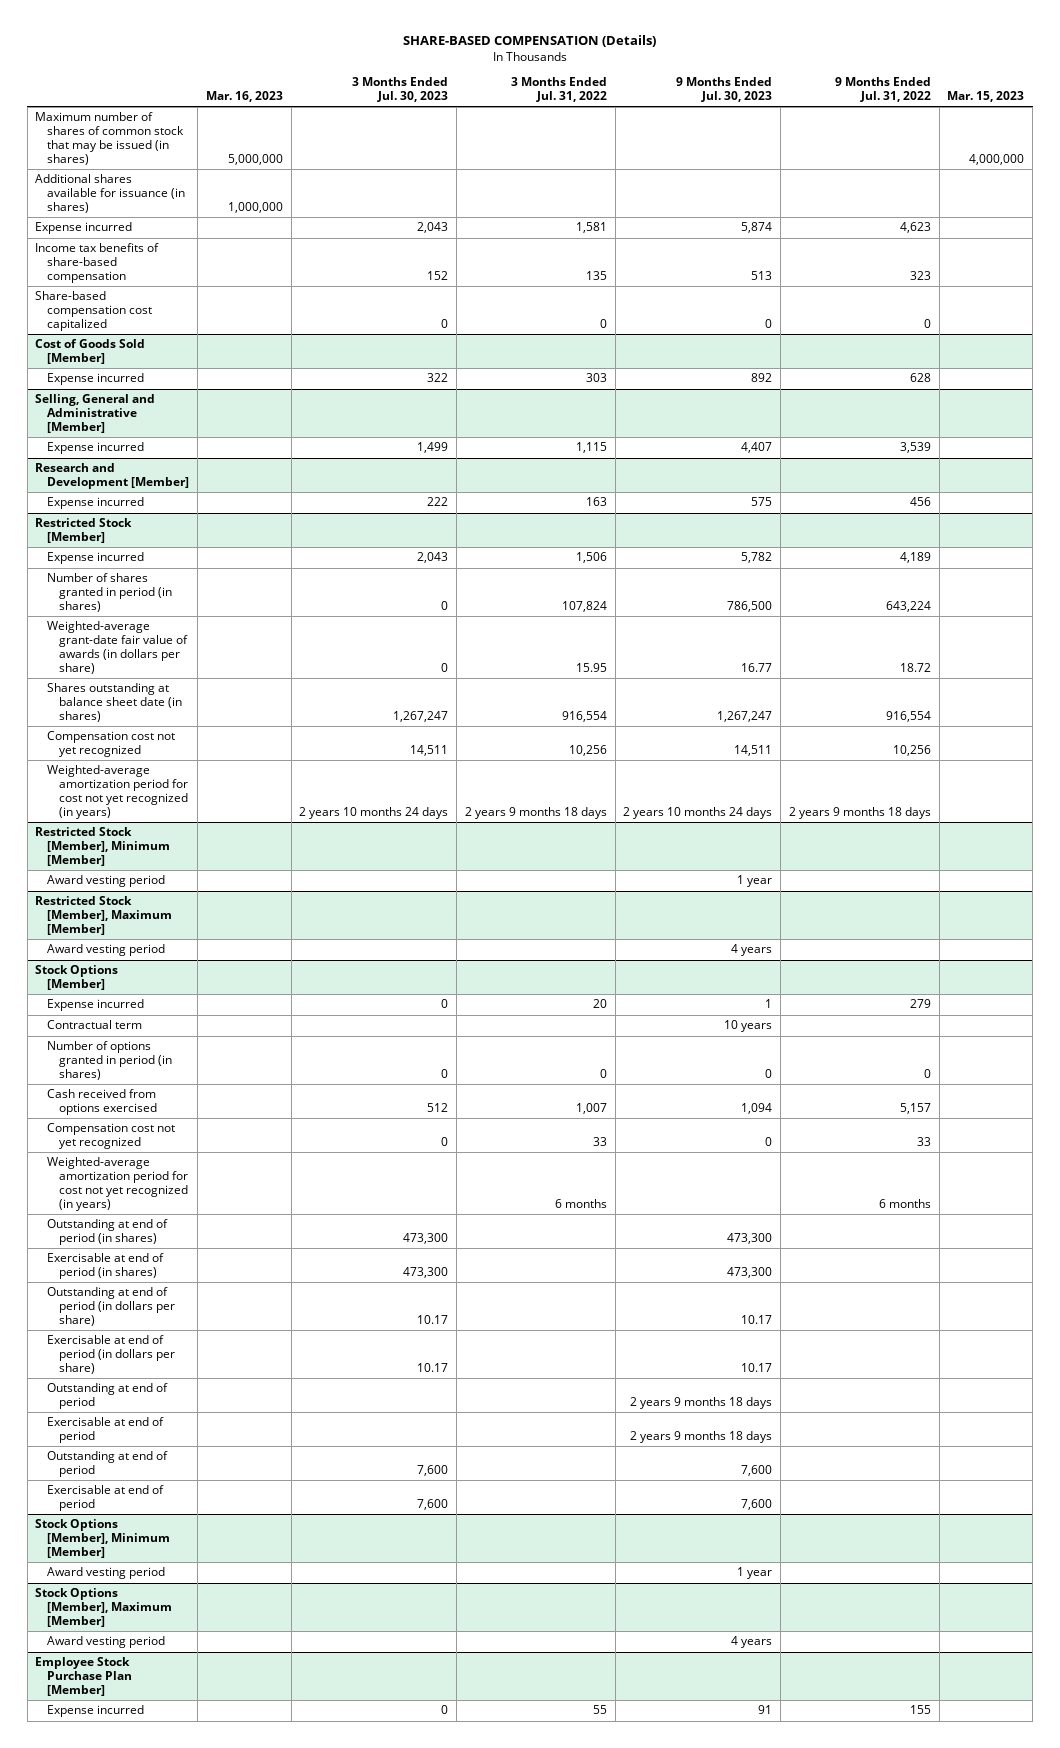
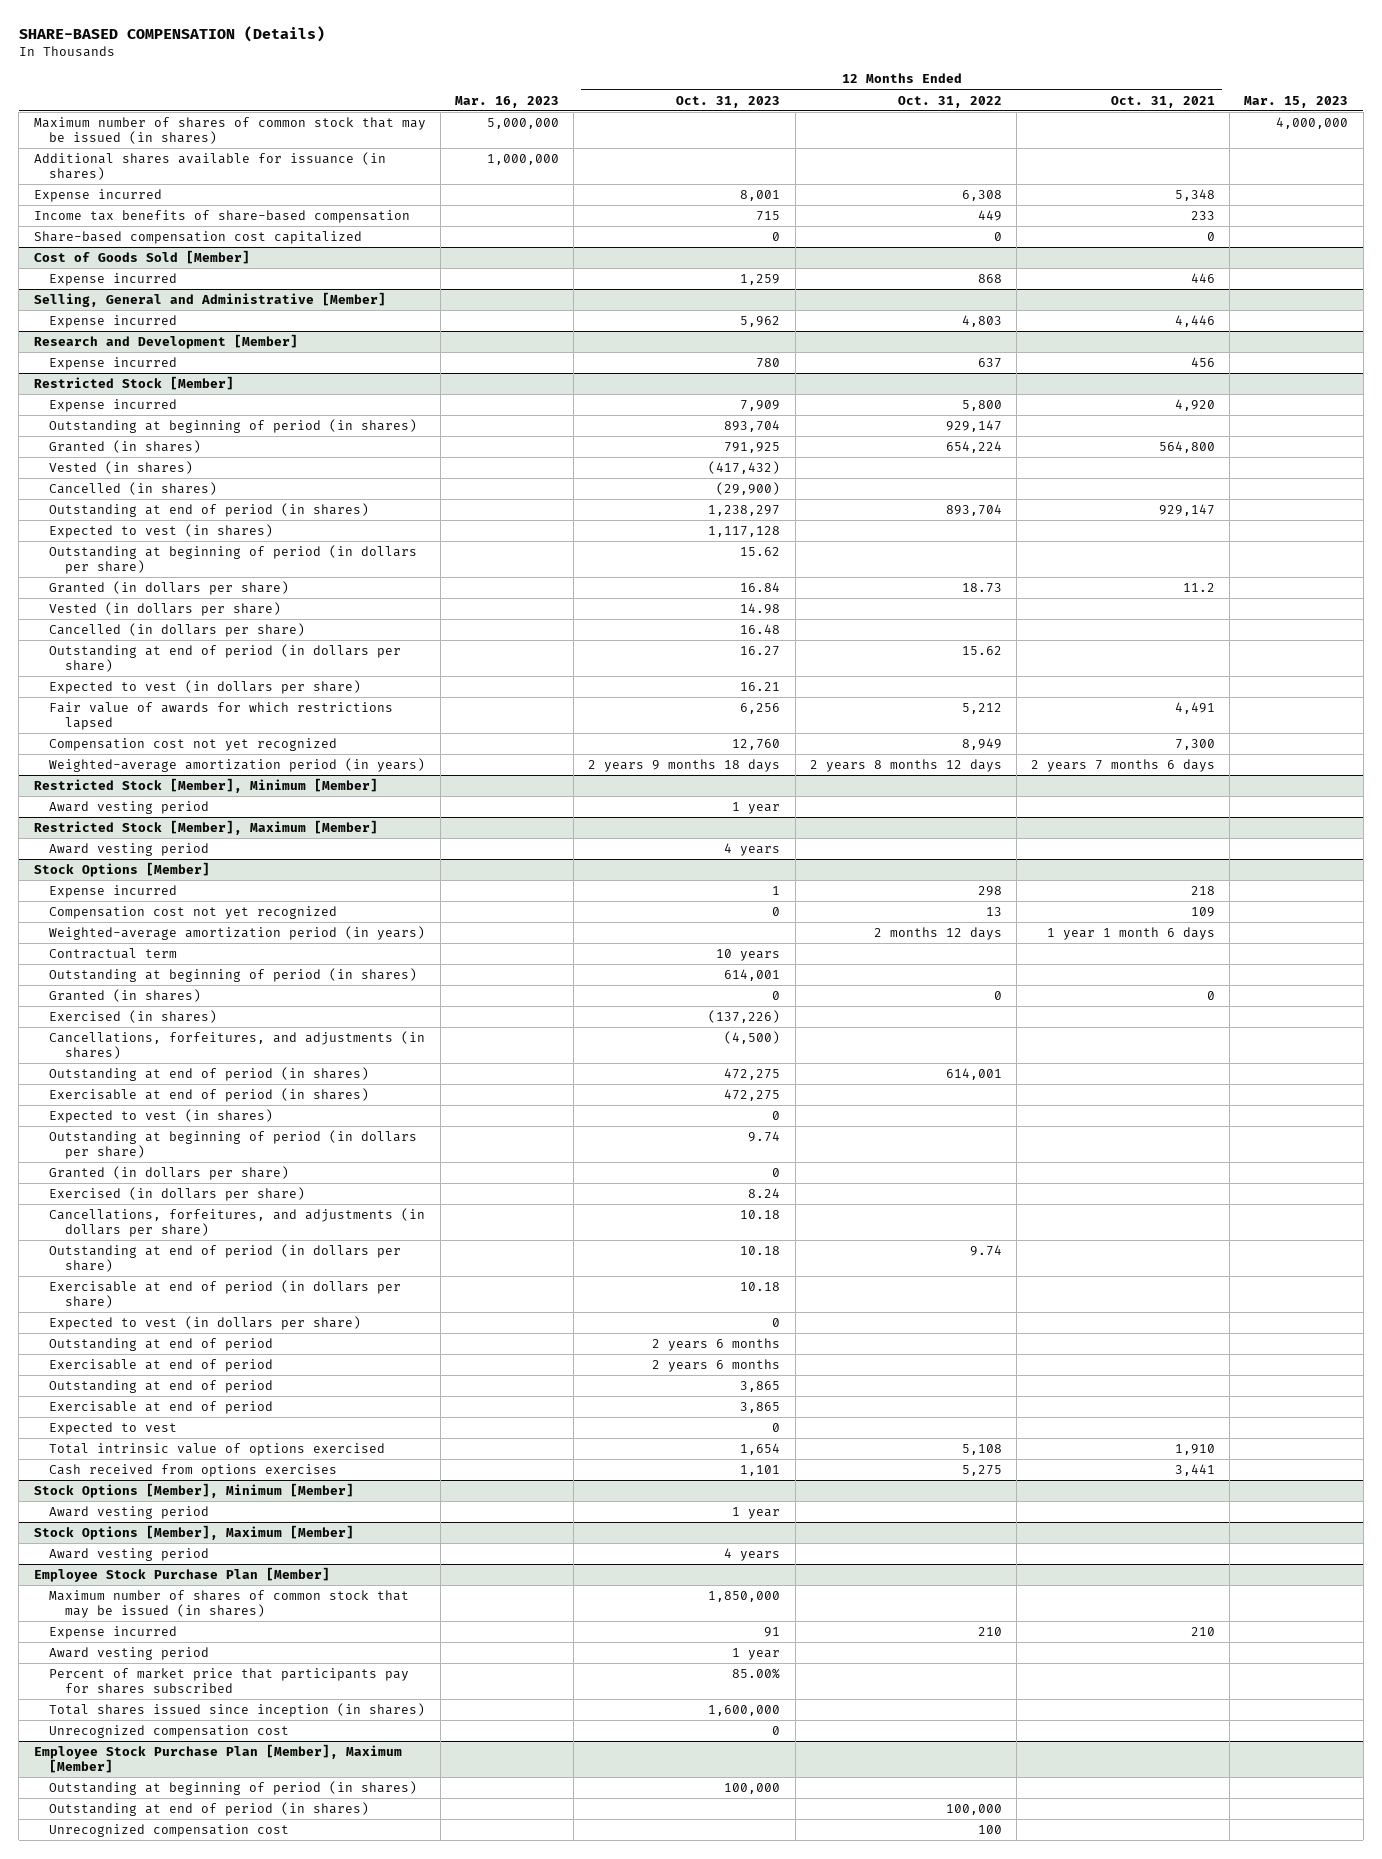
- | Mar. 16, 2023 | 3 Months Ended Jul. 30, 2023 | 3 Months Ended Jul. 31, 2022 | 9 Months Ended Jul. 30, 2023 | 9 Months Ended Jul. 31, 2022 | Mar. 15, 2023
+ | Mar. 16, 2023 | 12 Months Ended Oct. 31, 2023 | 12 Months Ended Oct. 31, 2022 | 12 Months Ended Oct. 31, 2021 | Mar. 15, 2023
@ Restricted Stock [Member]
- Number of shares granted in period (in shares) | | 0 | 107,824 | 786,500 | 643,224 |
- Weighted-average grant-date fair value of awards (in dollars per share) | | 0 | 15.95 | 16.77 | 18.72 |
- Shares outstanding at balance sheet date (in shares) | | 1,267,247 | 916,554 | 1,267,247 | 916,554 |
+ Outstanding at beginning of period (in shares) | | 893,704 | 929,147 | |
+ Granted (in shares) | | 791,925 | 654,224 | 564,800 |
+ Vested (in shares) | | (417,432) | | |
+ Cancelled (in shares) | | (29,900) | | |
+ Outstanding at end of period (in shares) | | 1,238,297 | 893,704 | 929,147 |
+ Expected to vest (in shares) | | 1,117,128 | | |
+ Outstanding at beginning of period (in dollars per share) | | 15.62 | | |
+ Granted (in dollars per share) | | 16.84 | 18.73 | 11.2 |
+ Vested (in dollars per share) | | 14.98 | | |
+ Cancelled (in dollars per share) | | 16.48 | | |
+ Outstanding at end of period (in dollars per share) | | 16.27 | 15.62 | |
+ Expected to vest (in dollars per share) | | 16.21 | | |
+ Fair value of awards for which restrictions lapsed | | 6,256 | 5,212 | 4,491 |
- Weighted-average amortization period for cost not yet recognized (in years) | | 2 years 10 months 24 days | 2 years 9 months 18 days | 2 years 10 months 24 days | 2 years 9 months 18 days |
+ Weighted-average amortization period (in years) | | 2 years 9 months 18 days | 2 years 8 months 12 days | 2 years 7 months 6 days |
@ Stock Options [Member]
- Number of options granted in period (in shares) | | 0 | 0 | 0 | 0 |
- Cash received from options exercised | | 512 | 1,007 | 1,094 | 5,157 |
- Weighted-average amortization period for cost not yet recognized (in years) | | | 6 months | | 6 months |
+ Weighted-average amortization period (in years) | | | 2 months 12 days | 1 year 1 month 6 days |
moved down: Contractual term | | 10 years | | |
+ Outstanding at beginning of period (in shares) | | 614,001 | | |
+ Granted (in shares) | | 0 | 0 | 0 |
+ Exercised (in shares) | | (137,226) | | |
+ Cancellations, forfeitures, and adjustments (in shares) | | (4,500) | | |
+ Expected to vest (in shares) | | 0 | | |
+ Outstanding at beginning of period (in dollars per share) | | 9.74 | | |
+ Granted (in dollars per share) | | 0 | | |
+ Exercised (in dollars per share) | | 8.24 | | |
+ Cancellations, forfeitures, and adjustments (in dollars per share) | | 10.18 | | |
+ Expected to vest (in dollars per share) | | 0 | | |
+ Expected to vest | | 0 | | |
+ Total intrinsic value of options exercised | | 1,654 | 5,108 | 1,910 |
+ Cash received from options exercises | | 1,101 | 5,275 | 3,441 |
@ Employee Stock Purchase Plan [Member]
+ Maximum number of shares of common stock that may be issued (in shares) | | 1,850,000 | | |
+ Award vesting period | | 1 year | | |
+ Percent of market price that participants pay for shares subscribed | | 85.00% | | |
+ Total shares issued since inception (in shares) | | 1,600,000 | | |
+ Unrecognized compensation cost | | 0 | | |
+ Employee Stock Purchase Plan [Member], Maximum [Member]
+ Outstanding at beginning of period (in shares) | | 100,000 | | |
+ Outstanding at end of period (in shares) | | | 100,000 | |
+ Unrecognized compensation cost | | | 100 | |

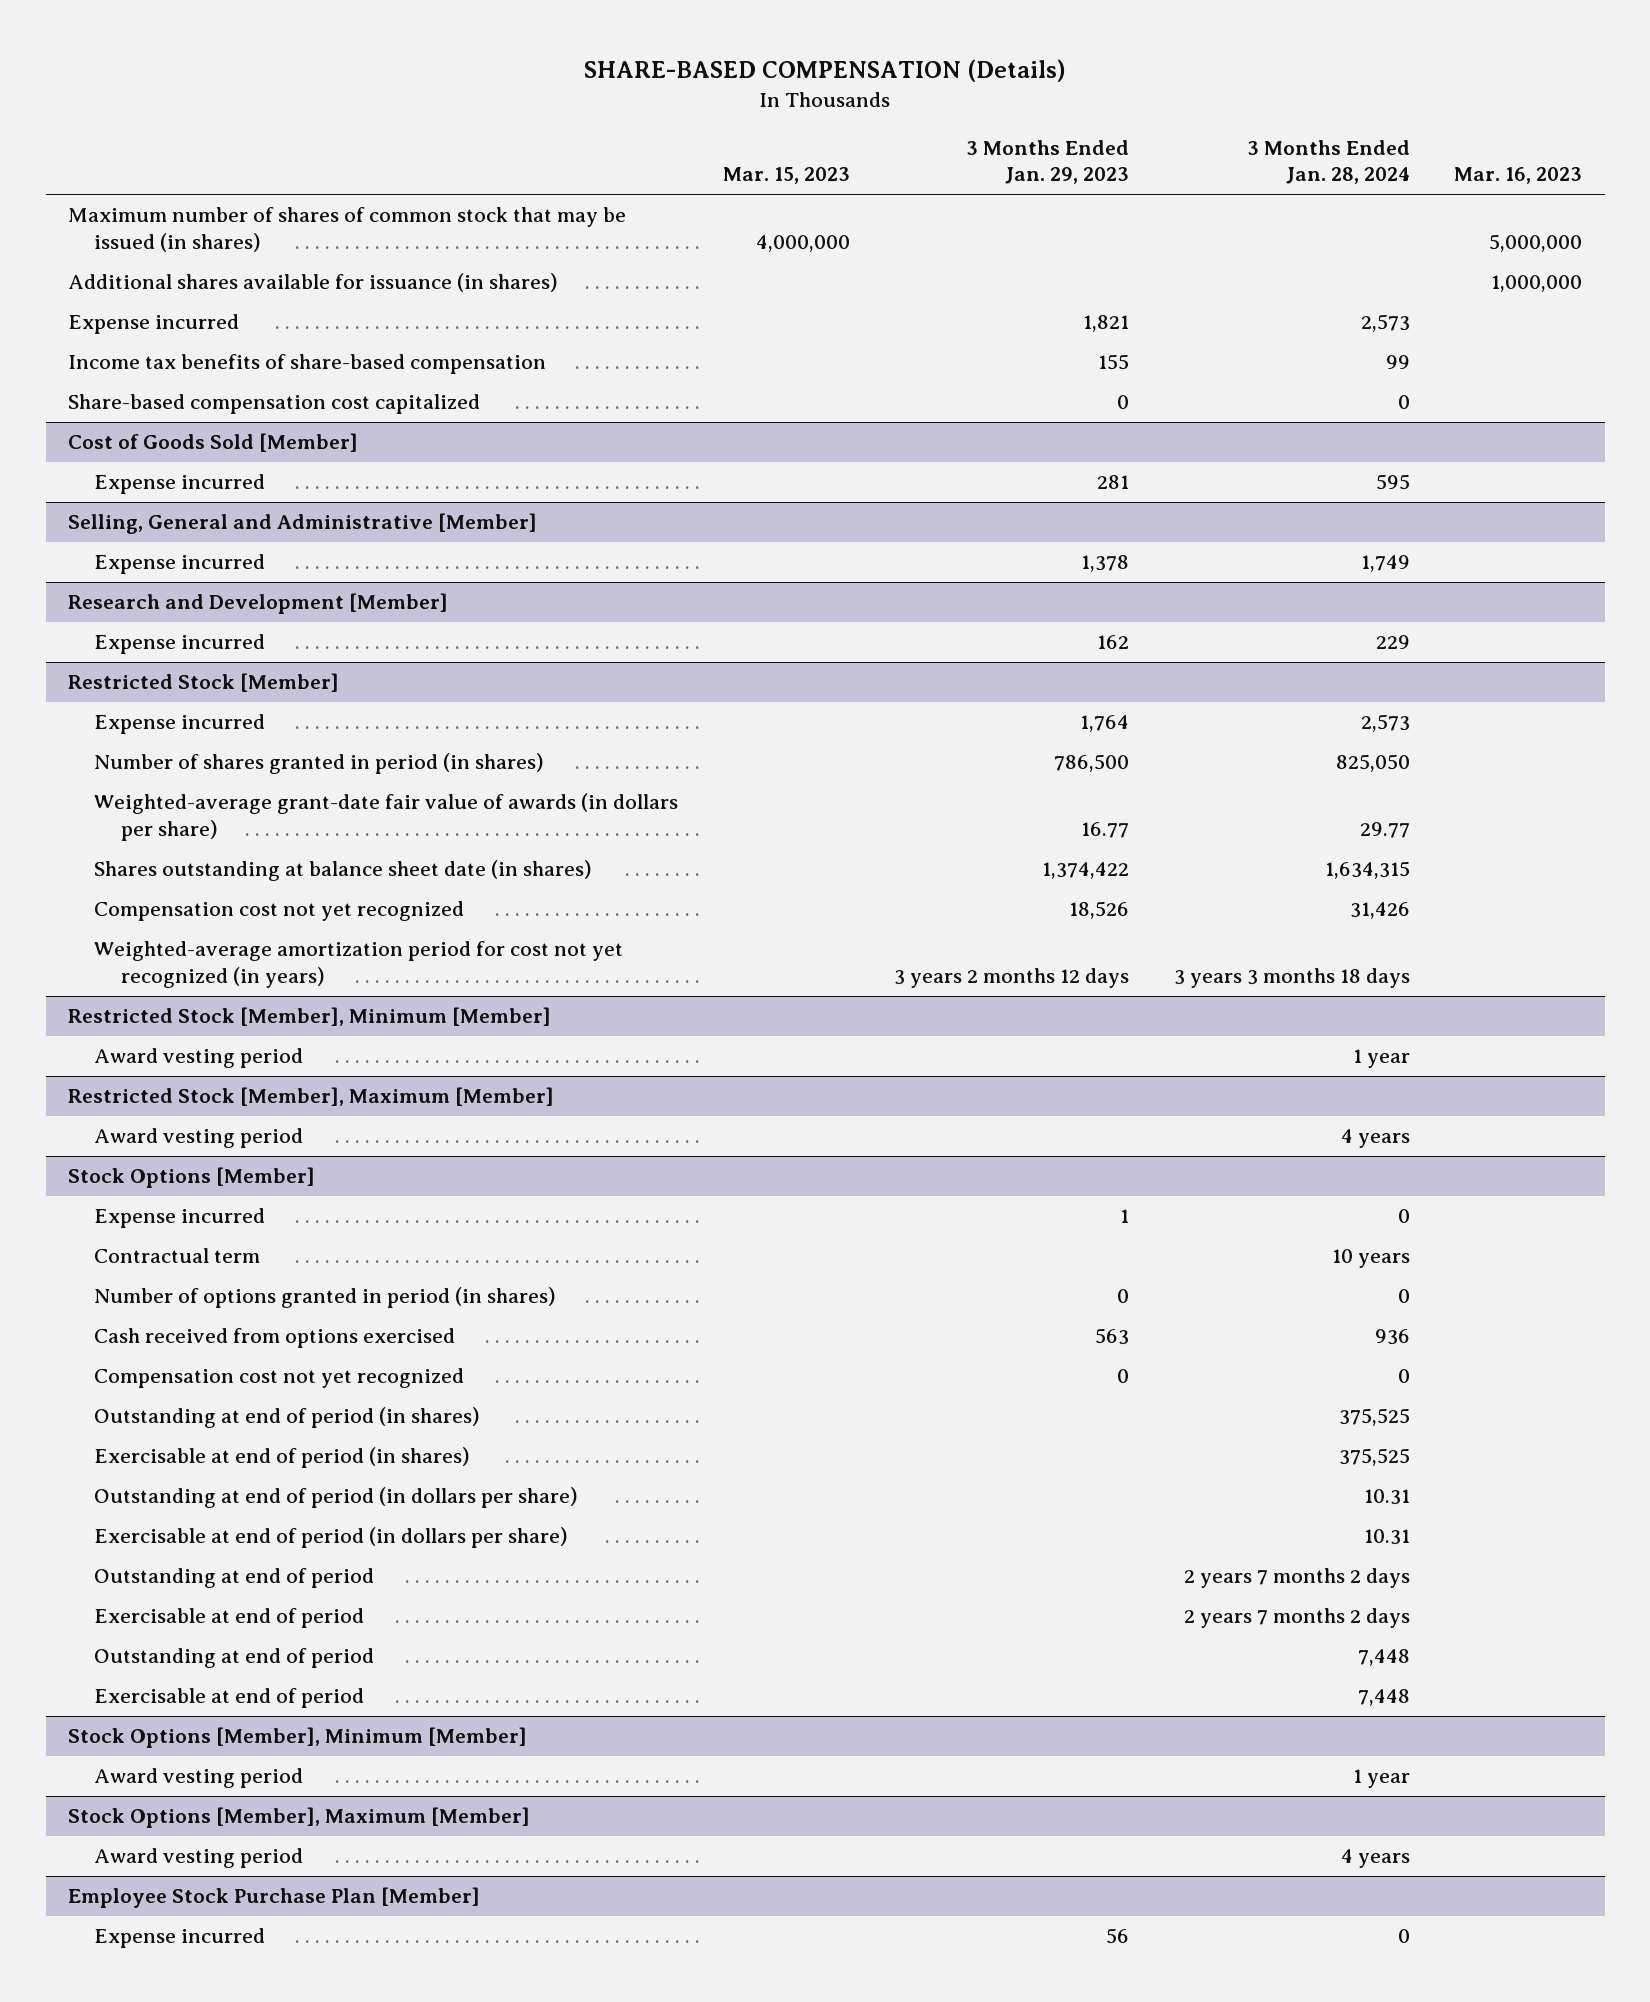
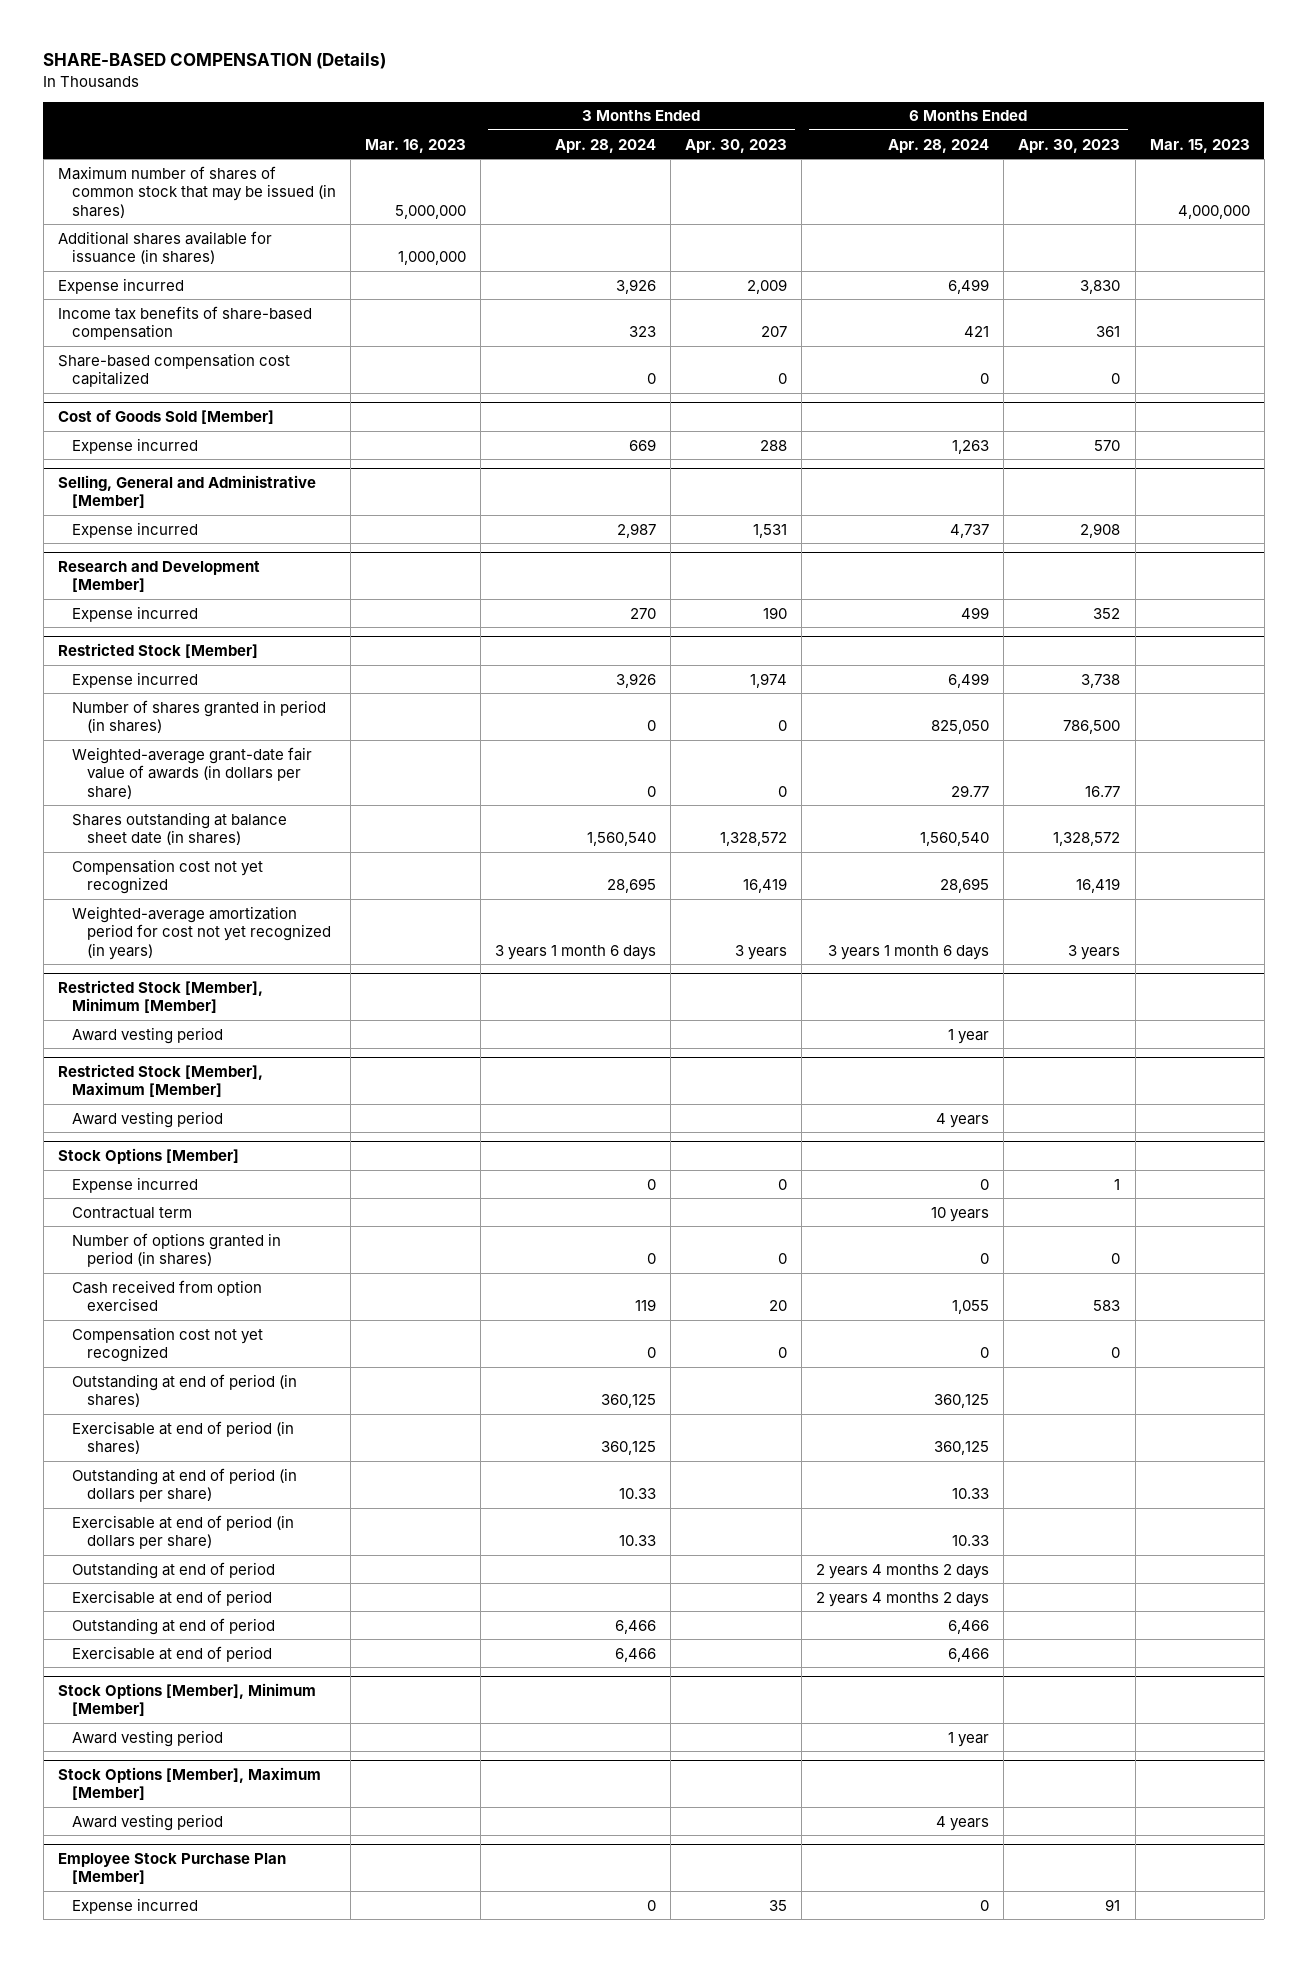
- | Mar. 15, 2023 | 3 Months Ended Jan. 29, 2023 | 3 Months Ended Jan. 28, 2024 | Mar. 16, 2023
+ | Mar. 16, 2023 | 3 Months Ended Apr. 28, 2024 | 3 Months Ended Apr. 30, 2023 | 6 Months Ended Apr. 28, 2024 | 6 Months Ended Apr. 30, 2023 | Mar. 15, 2023
@ Stock Options [Member]
- Cash received from options exercised | | 563 | 936 |
+ Cash received from option exercised | | 119 | 20 | 1,055 | 583 |

